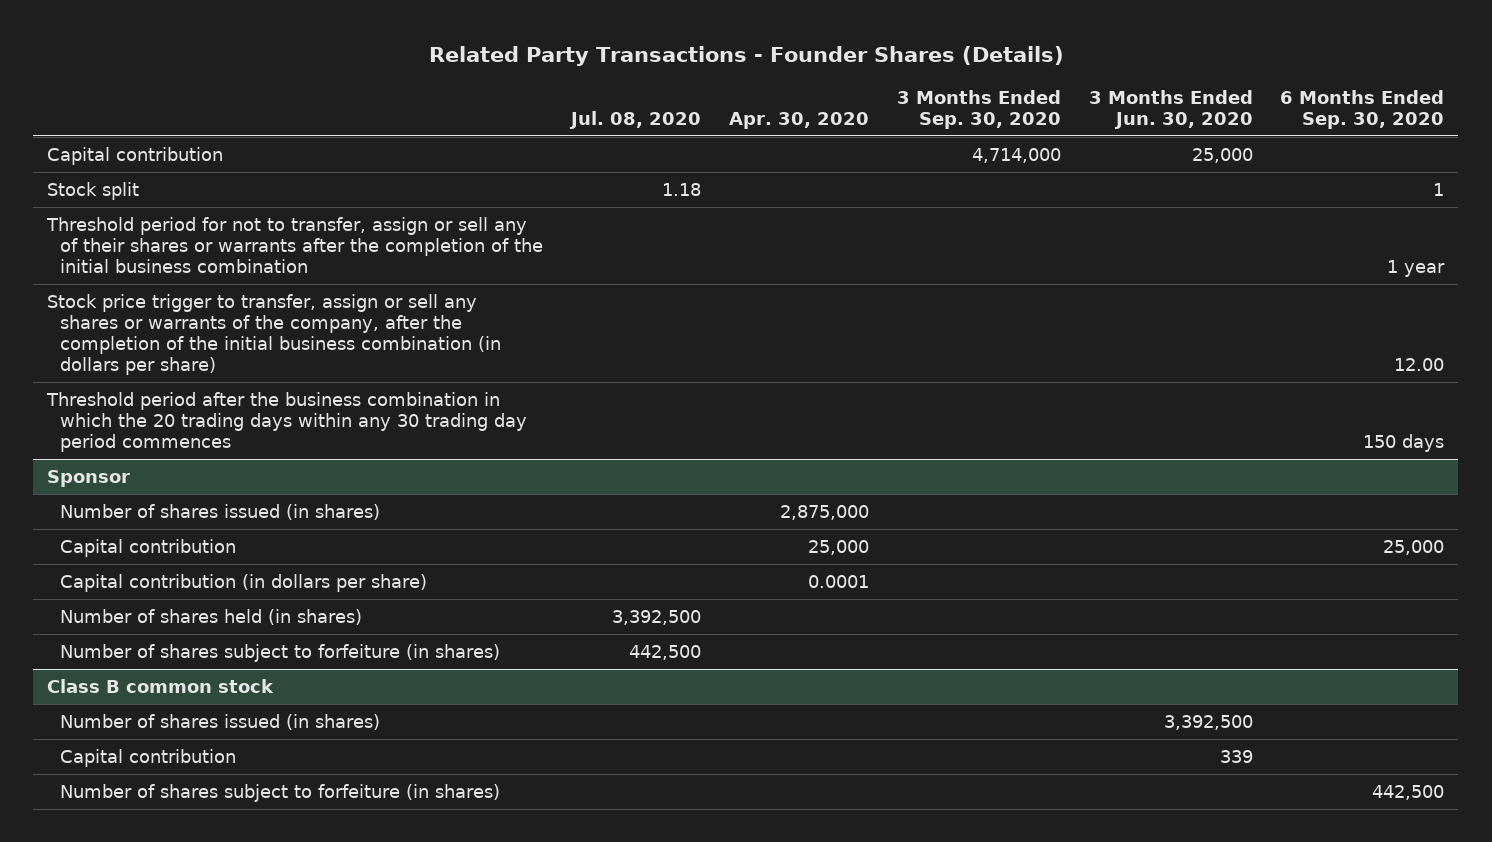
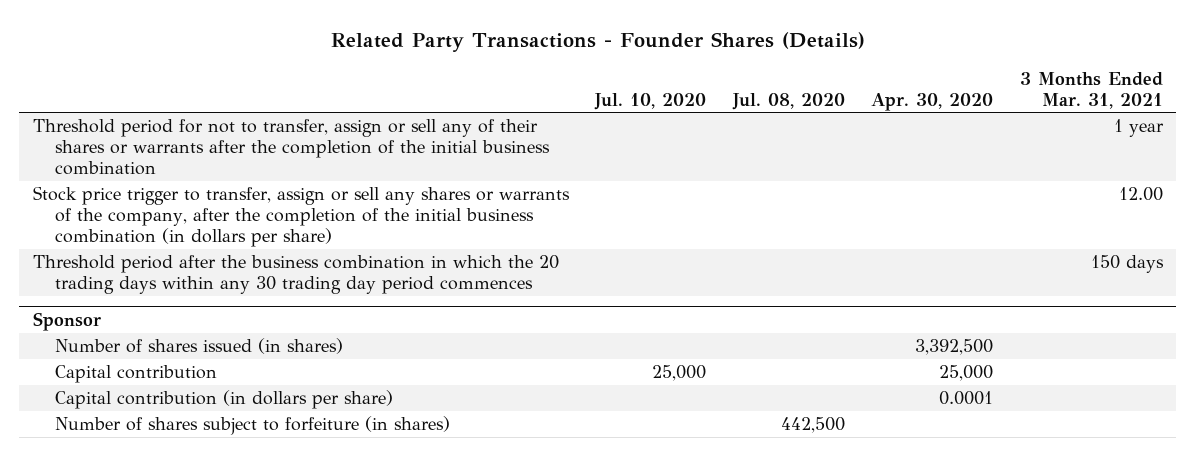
- | Jul. 08, 2020 | Apr. 30, 2020 | 3 Months Ended Sep. 30, 2020 | 3 Months Ended Jun. 30, 2020 | 6 Months Ended Sep. 30, 2020
+ | Jul. 10, 2020 | Jul. 08, 2020 | Apr. 30, 2020 | 3 Months Ended Mar. 31, 2021
- Capital contribution | | | 4,714,000 | 25,000 |
- Stock split | 1.18 | | | | 1
@ Sponsor
- Number of shares issued (in shares) | | 2,875,000 | | |
+ Number of shares issued (in shares) | | | 3,392,500 |
- Number of shares held (in shares) | 3,392,500 | | | |
- Class B common stock
- Number of shares issued (in shares) | | | | 3,392,500 |
- Capital contribution | | | | 339 |
- Number of shares subject to forfeiture (in shares) | | | | | 442,500

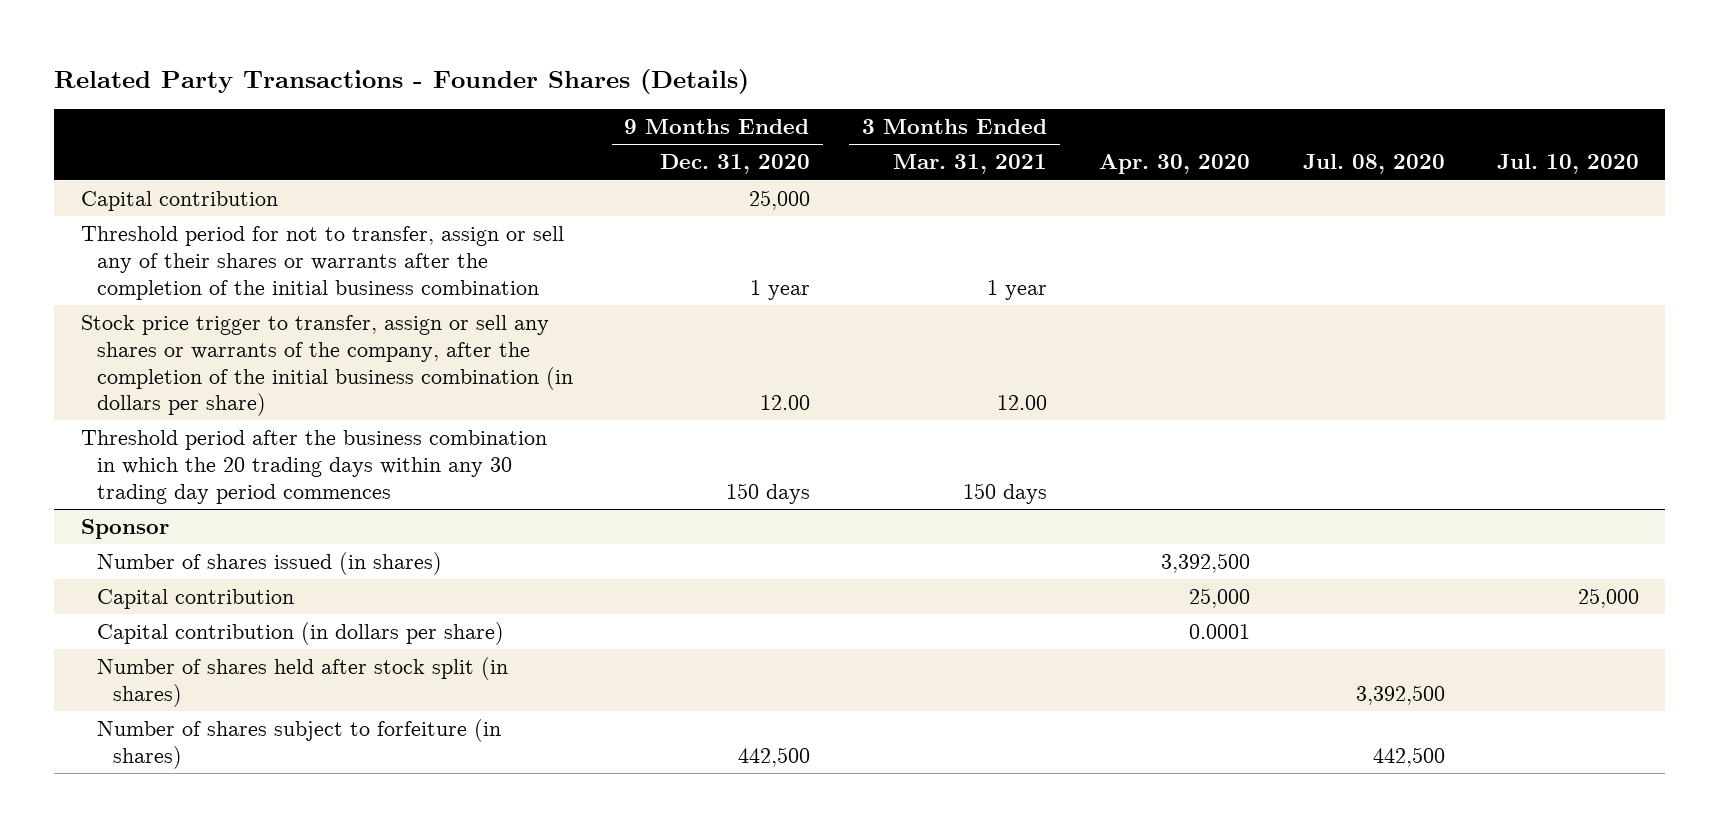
- | Jul. 10, 2020 | Jul. 08, 2020 | Apr. 30, 2020 | 3 Months Ended Mar. 31, 2021
+ | 9 Months Ended Dec. 31, 2020 | 3 Months Ended Mar. 31, 2021 | Apr. 30, 2020 | Jul. 08, 2020 | Jul. 10, 2020
+ Capital contribution | 25,000 | | | |
@ Sponsor
+ Number of shares held after stock split (in shares) | | | | 3,392,500 |

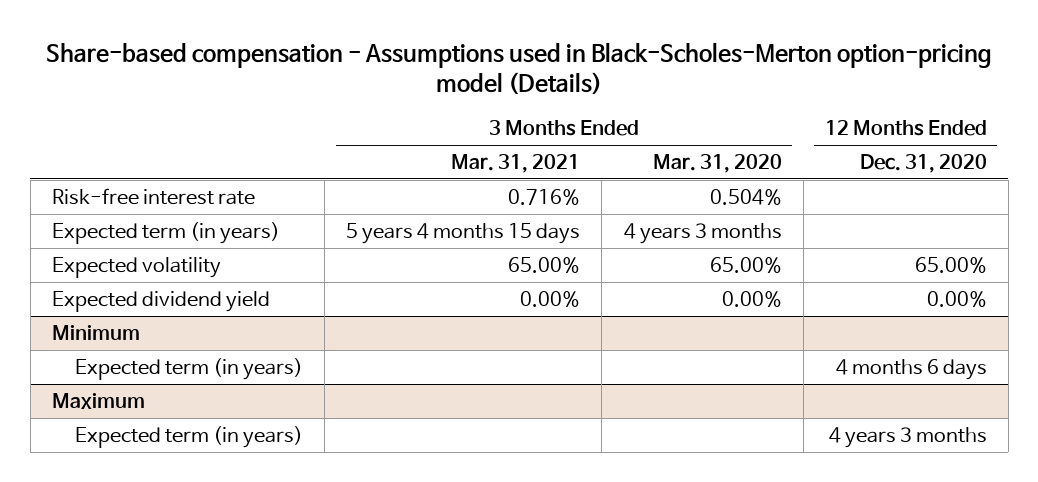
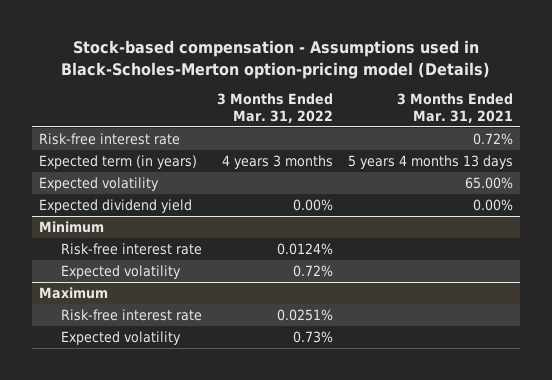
- Share-based compensation - Assumptions used in Black-Scholes-Merton option-pricing model (Details)
+ Stock-based compensation - Assumptions used in Black-Scholes-Merton option-pricing model (Details)
- | 3 Months Ended Mar. 31, 2021 | 3 Months Ended Mar. 31, 2020 | 12 Months Ended Dec. 31, 2020
+ | 3 Months Ended Mar. 31, 2022 | 3 Months Ended Mar. 31, 2021
- Risk-free interest rate | 0.716% | 0.504% |
- Expected term (in years) | 5 years 4 months 15 days | 4 years 3 months |
+ Risk-free interest rate | | 0.72%
+ Expected term (in years) | 4 years 3 months | 5 years 4 months 13 days
@ Minimum
- Expected term (in years) | | | 4 months 6 days
+ Risk-free interest rate | 0.0124% |
+ Expected volatility | 0.72% |
@ Maximum
- Expected term (in years) | | | 4 years 3 months
+ Risk-free interest rate | 0.0251% |
+ Expected volatility | 0.73% |

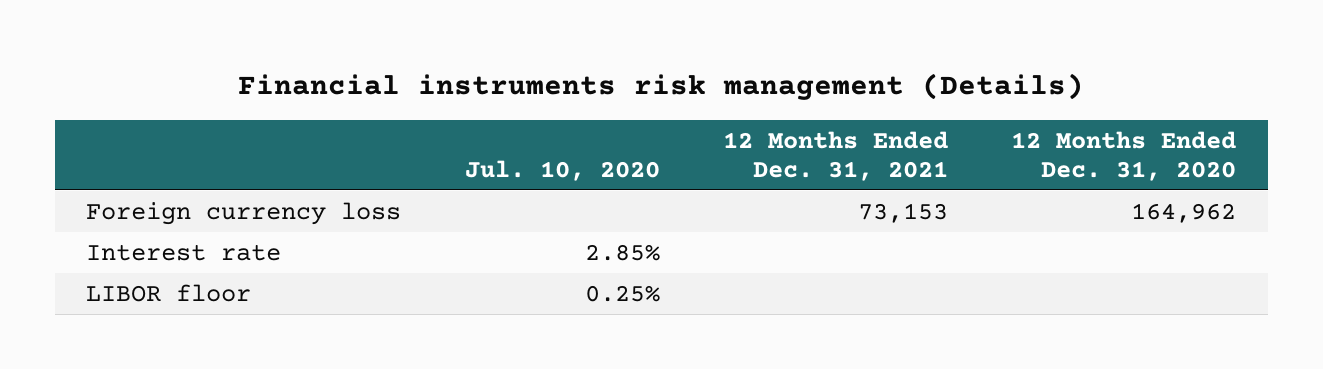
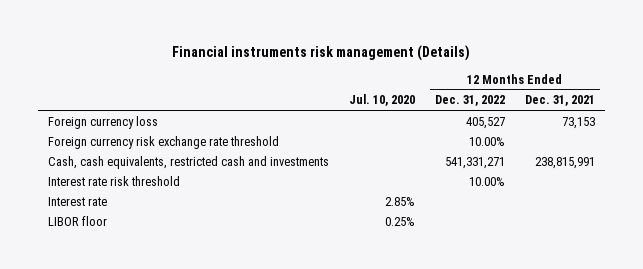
- | Jul. 10, 2020 | 12 Months Ended Dec. 31, 2021 | 12 Months Ended Dec. 31, 2020
+ | Jul. 10, 2020 | 12 Months Ended Dec. 31, 2022 | 12 Months Ended Dec. 31, 2021
+ Foreign currency risk exchange rate threshold | | 10.00% |
+ Cash, cash equivalents, restricted cash and investments | | 541,331,271 | 238,815,991
+ Interest rate risk threshold | | 10.00% |

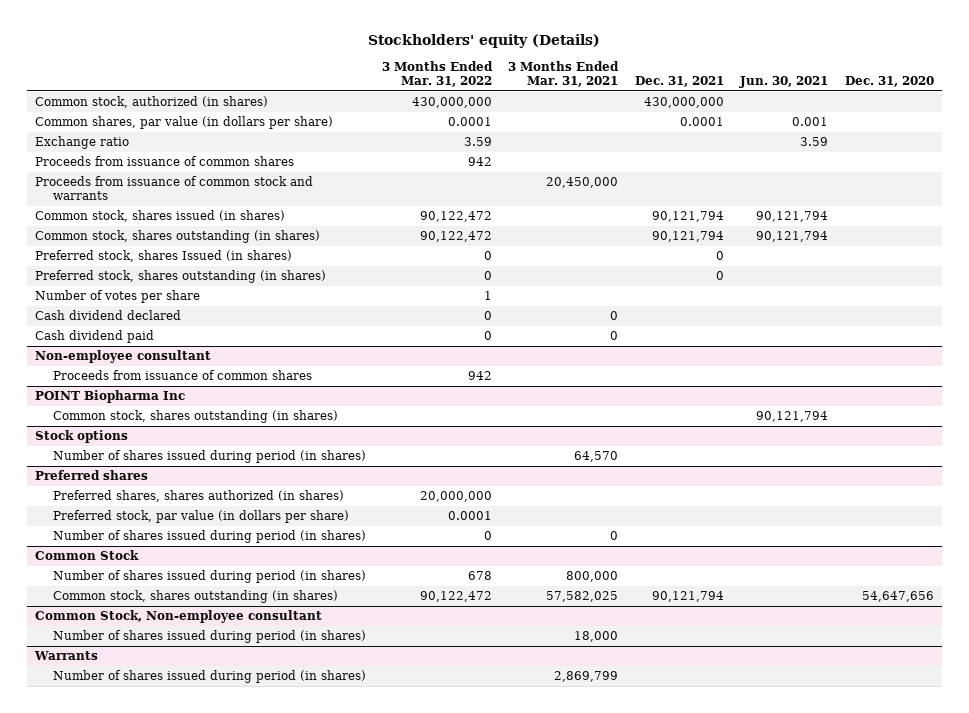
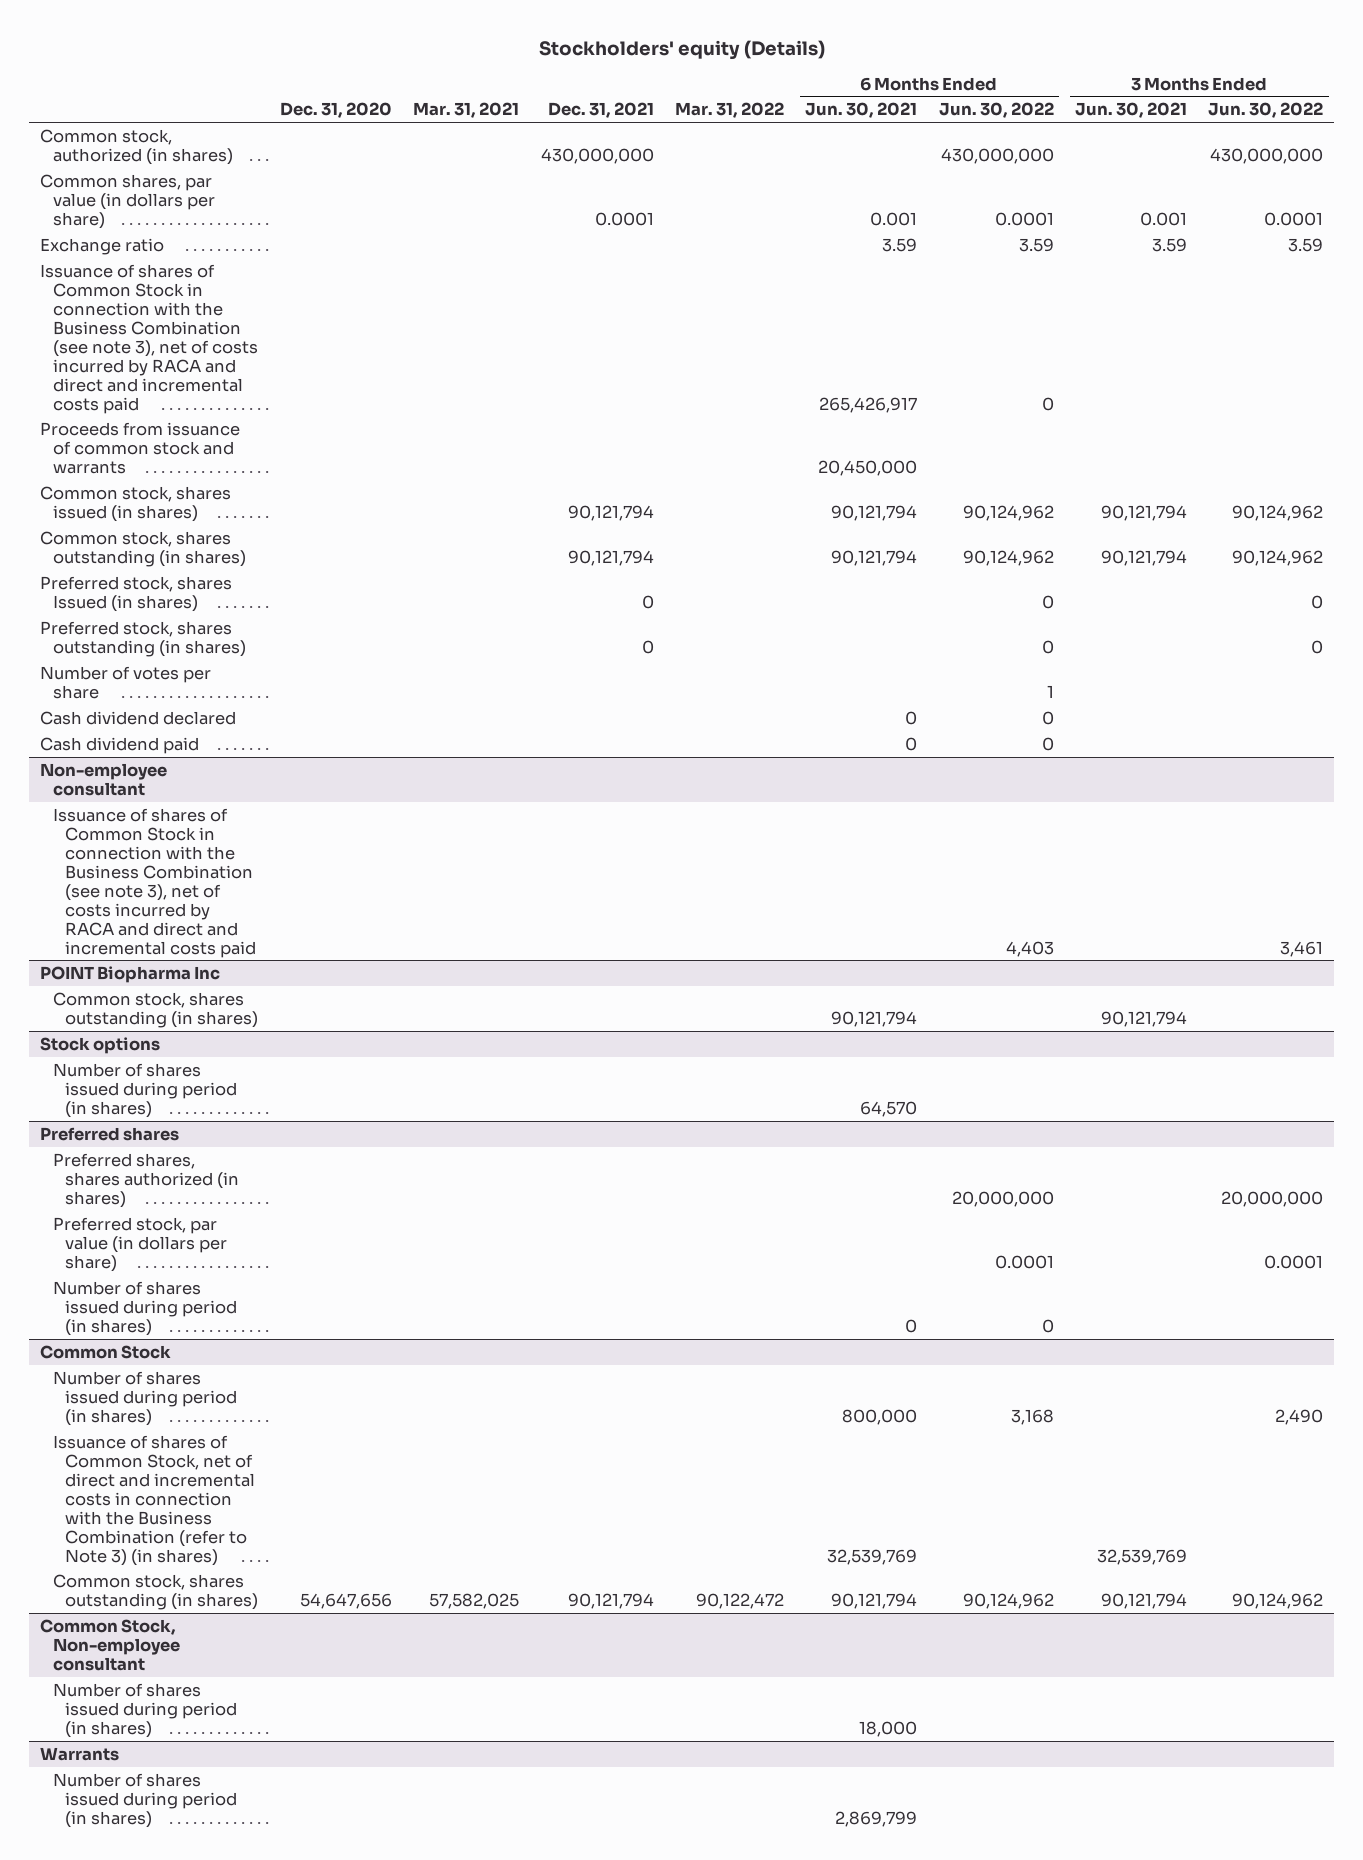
- | 3 Months Ended Mar. 31, 2022 | 3 Months Ended Mar. 31, 2021 | Dec. 31, 2021 | Jun. 30, 2021 | Dec. 31, 2020
+ | Dec. 31, 2020 | Mar. 31, 2021 | Dec. 31, 2021 | Mar. 31, 2022 | 6 Months Ended Jun. 30, 2021 | 6 Months Ended Jun. 30, 2022 | 3 Months Ended Jun. 30, 2021 | 3 Months Ended Jun. 30, 2022
- Proceeds from issuance of common shares | 942 | | | |
+ Issuance of shares of Common Stock in connection with the Business Combination (see note 3), net of costs incurred by RACA and direct and incremental costs paid | | | | | 265,426,917 | 0 | |
@ Non-employee consultant
- Proceeds from issuance of common shares | 942 | | | |
+ Issuance of shares of Common Stock in connection with the Business Combination (see note 3), net of costs incurred by RACA and direct and incremental costs paid | | | | | | 4,403 | | 3,461
@ Common Stock
+ Issuance of shares of Common Stock, net of direct and incremental costs in connection with the Business Combination (refer to Note 3) (in shares) | | | | | 32,539,769 | | 32,539,769 |

